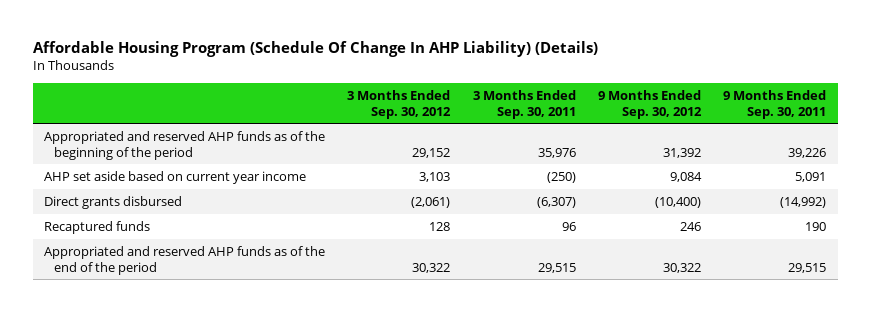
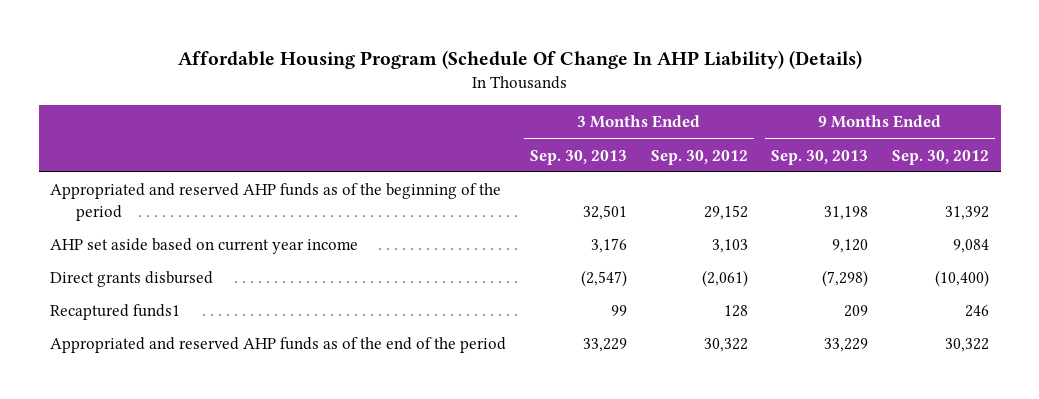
- | 3 Months Ended Sep. 30, 2012 | 3 Months Ended Sep. 30, 2011 | 9 Months Ended Sep. 30, 2012 | 9 Months Ended Sep. 30, 2011
+ | 3 Months Ended Sep. 30, 2013 | 3 Months Ended Sep. 30, 2012 | 9 Months Ended Sep. 30, 2013 | 9 Months Ended Sep. 30, 2012
- Recaptured funds | 128 | 96 | 246 | 190
+ Recaptured funds1 | 99 | 128 | 209 | 246

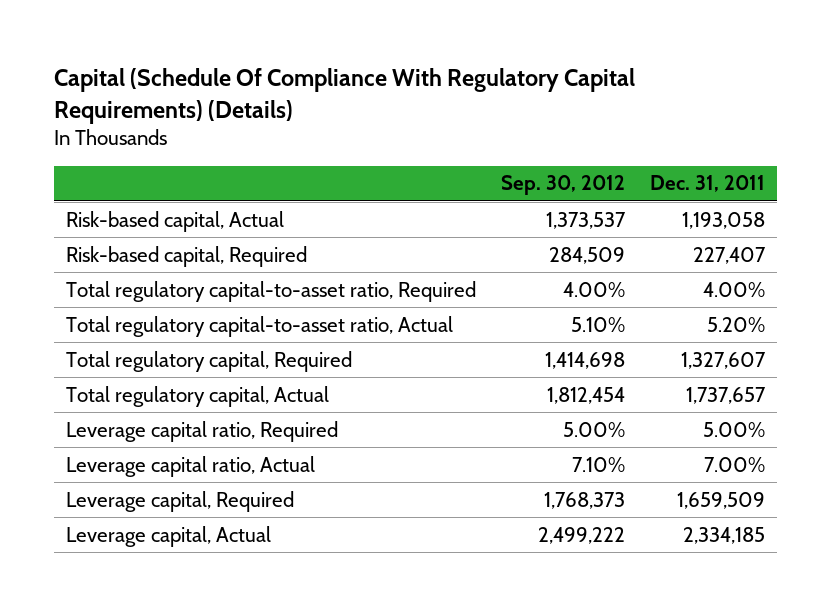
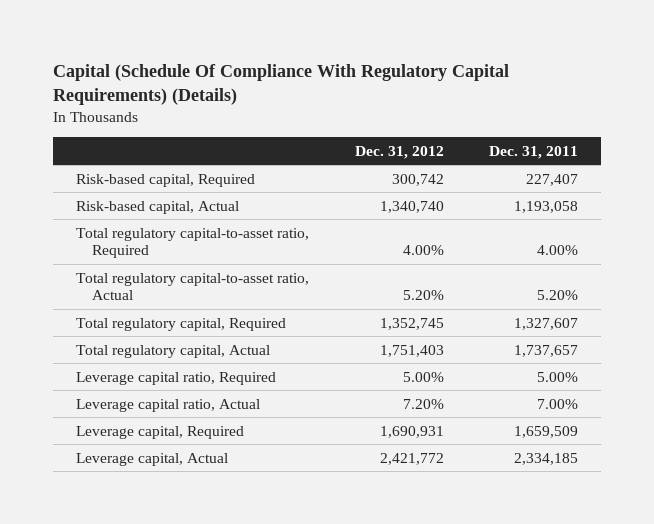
- | Sep. 30, 2012 | Dec. 31, 2011
+ | Dec. 31, 2012 | Dec. 31, 2011
moved down: Risk-based capital, Actual | 1,340,740 | 1,193,058

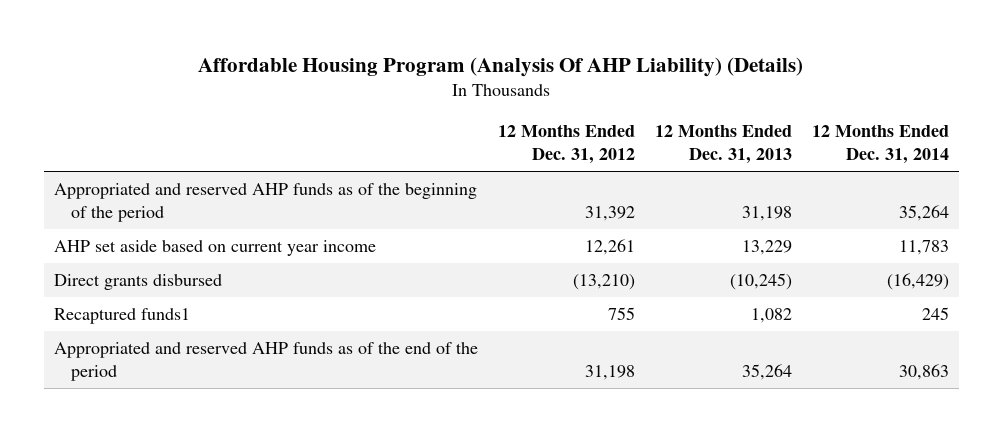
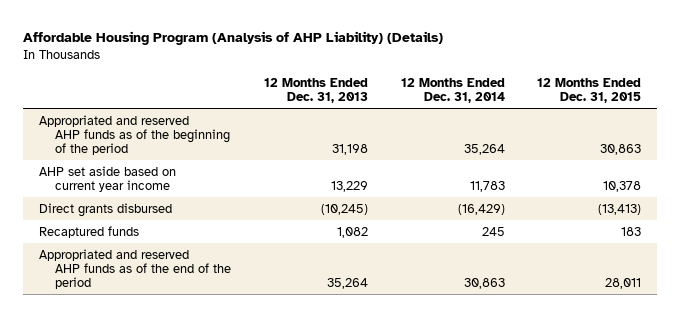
- Affordable Housing Program (Analysis Of AHP Liability) (Details)
+ Affordable Housing Program (Analysis of AHP Liability) (Details)
- | 12 Months Ended Dec. 31, 2012 | 12 Months Ended Dec. 31, 2013 | 12 Months Ended Dec. 31, 2014
+ | 12 Months Ended Dec. 31, 2013 | 12 Months Ended Dec. 31, 2014 | 12 Months Ended Dec. 31, 2015
- Recaptured funds1 | 755 | 1,082 | 245
+ Recaptured funds | 1,082 | 245 | 183

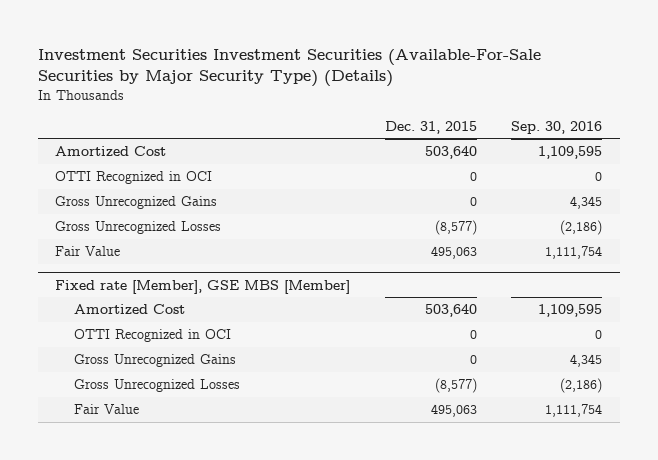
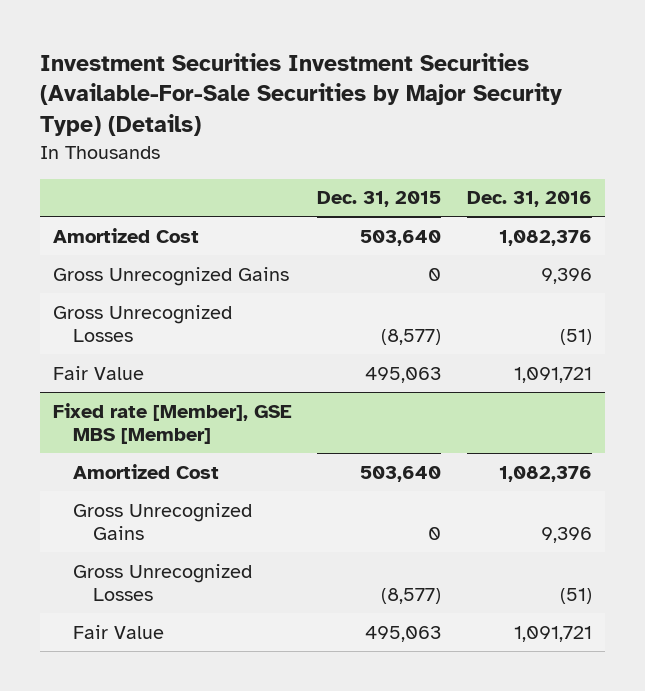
- | Dec. 31, 2015 | Sep. 30, 2016
+ | Dec. 31, 2015 | Dec. 31, 2016
- OTTI Recognized in OCI | 0 | 0
@ Fixed rate [Member], GSE MBS [Member]
- OTTI Recognized in OCI | 0 | 0

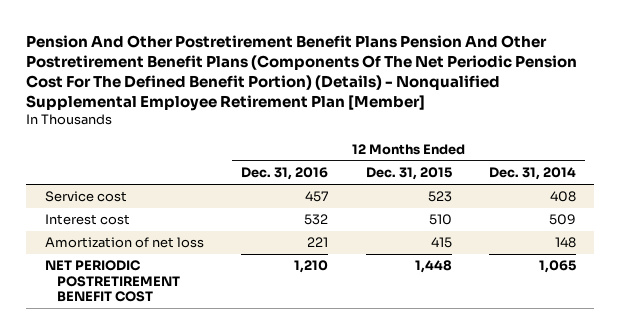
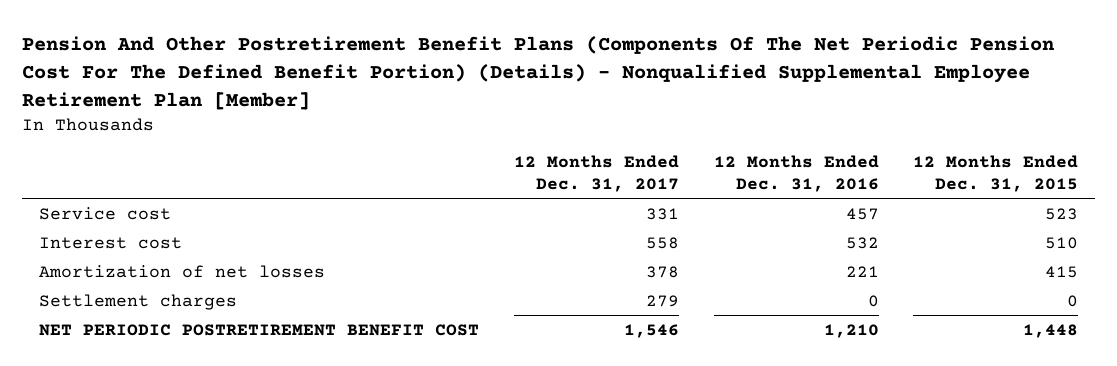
- Pension And Other Postretirement Benefit Plans Pension And Other Postretirement Benefit Plans (Components Of The Net Periodic Pension Cost For The Defined Benefit Portion) (Details) - Nonqualified Supplemental Employee Retirement Plan [Member]
+ Pension And Other Postretirement Benefit Plans (Components Of The Net Periodic Pension Cost For The Defined Benefit Portion) (Details) - Nonqualified Supplemental Employee Retirement Plan [Member]
- | 12 Months Ended Dec. 31, 2016 | 12 Months Ended Dec. 31, 2015 | 12 Months Ended Dec. 31, 2014
+ | 12 Months Ended Dec. 31, 2017 | 12 Months Ended Dec. 31, 2016 | 12 Months Ended Dec. 31, 2015
- Amortization of net loss | 221 | 415 | 148
+ Amortization of net losses | 378 | 221 | 415
+ Settlement charges | 279 | 0 | 0

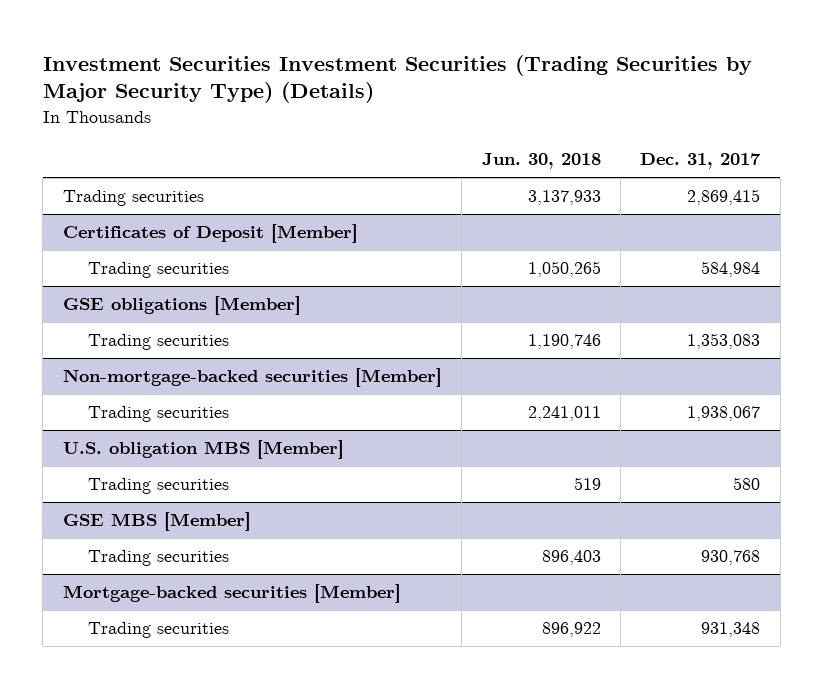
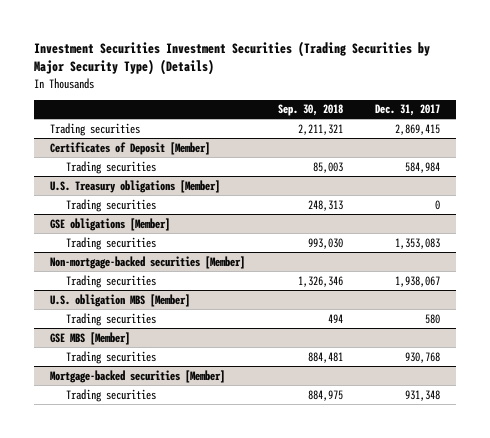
- | Jun. 30, 2018 | Dec. 31, 2017
+ | Sep. 30, 2018 | Dec. 31, 2017
+ U.S. Treasury obligations [Member]
+ Trading securities | 248,313 | 0

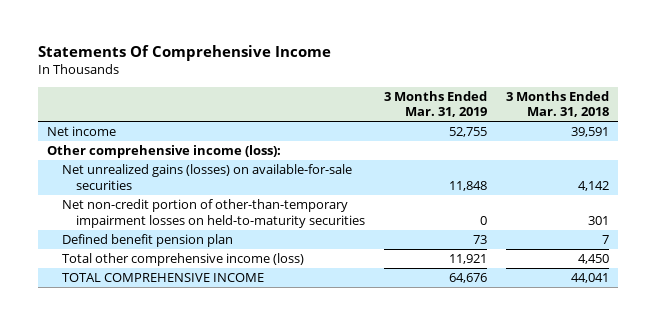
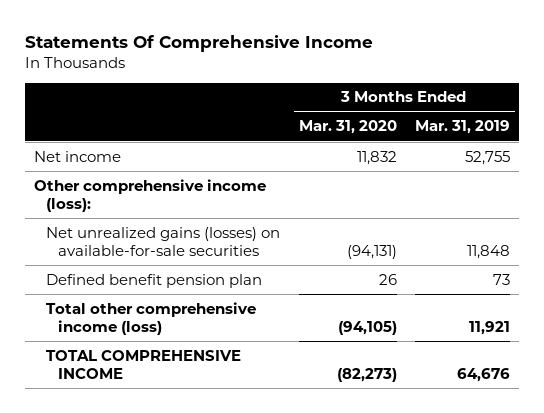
- | 3 Months Ended Mar. 31, 2019 | 3 Months Ended Mar. 31, 2018
+ | 3 Months Ended Mar. 31, 2020 | 3 Months Ended Mar. 31, 2019
- Net non-credit portion of other-than-temporary impairment losses on held-to-maturity securities | 0 | 301

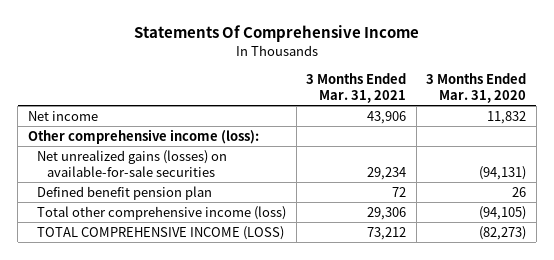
- | 3 Months Ended Mar. 31, 2020 | 3 Months Ended Mar. 31, 2019
+ | 3 Months Ended Mar. 31, 2021 | 3 Months Ended Mar. 31, 2020
- TOTAL COMPREHENSIVE INCOME | (82,273) | 64,676
+ TOTAL COMPREHENSIVE INCOME (LOSS) | 73,212 | (82,273)

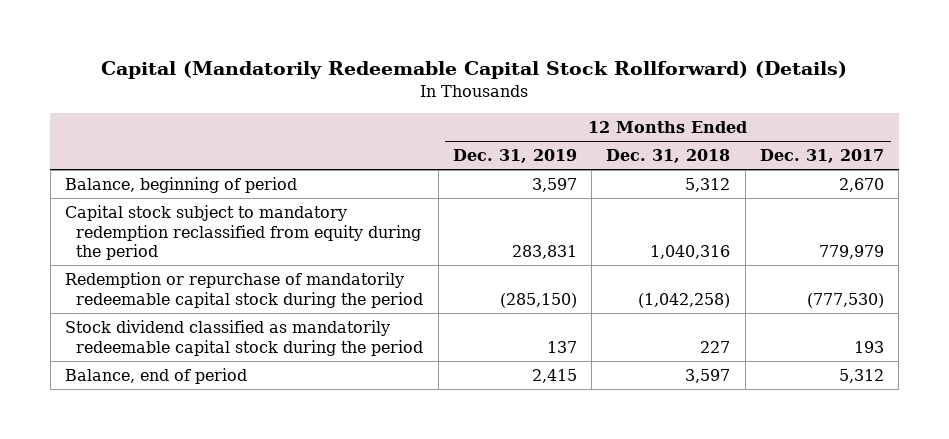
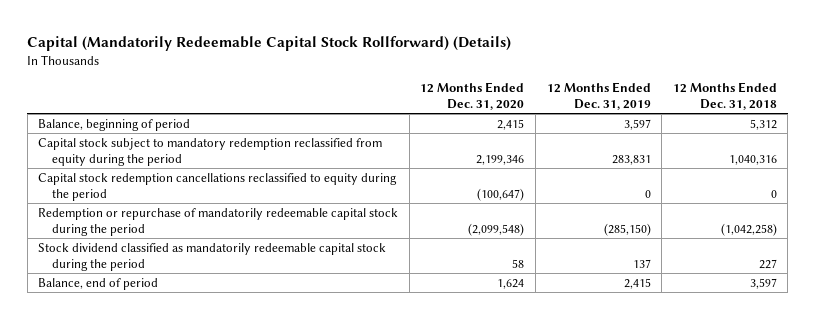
- | 12 Months Ended Dec. 31, 2019 | 12 Months Ended Dec. 31, 2018 | 12 Months Ended Dec. 31, 2017
+ | 12 Months Ended Dec. 31, 2020 | 12 Months Ended Dec. 31, 2019 | 12 Months Ended Dec. 31, 2018
+ Capital stock redemption cancellations reclassified to equity during the period | (100,647) | 0 | 0

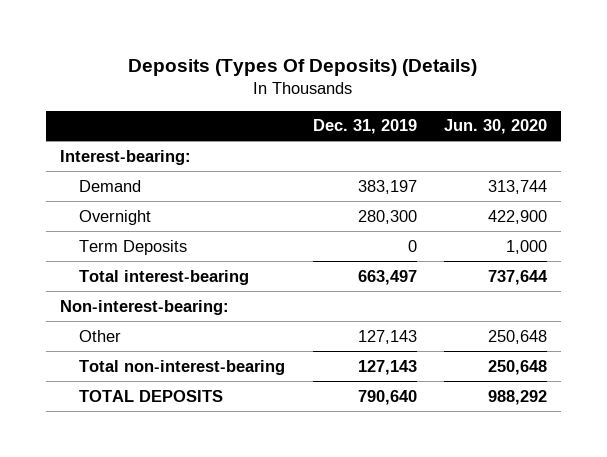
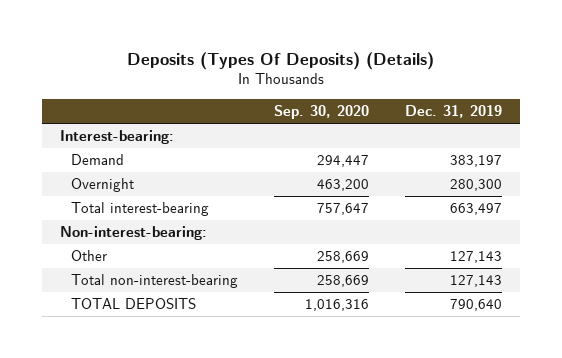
- | Dec. 31, 2019 | Jun. 30, 2020
+ | Sep. 30, 2020 | Dec. 31, 2019
- Term Deposits | 0 | 1,000

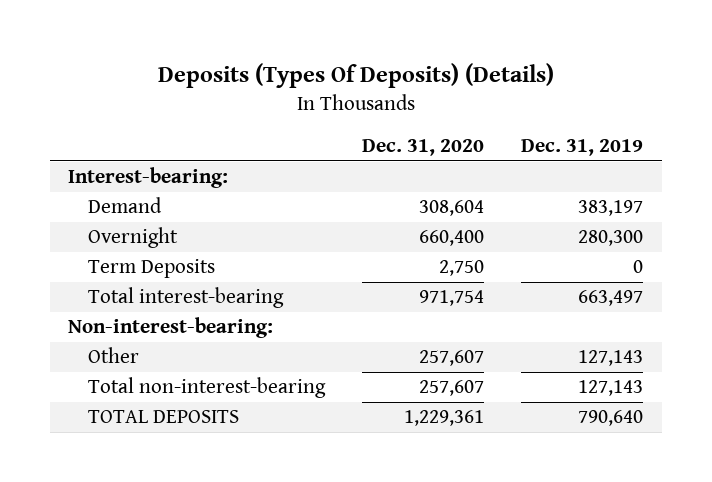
- | Sep. 30, 2020 | Dec. 31, 2019
+ | Dec. 31, 2020 | Dec. 31, 2019
+ Term Deposits | 2,750 | 0

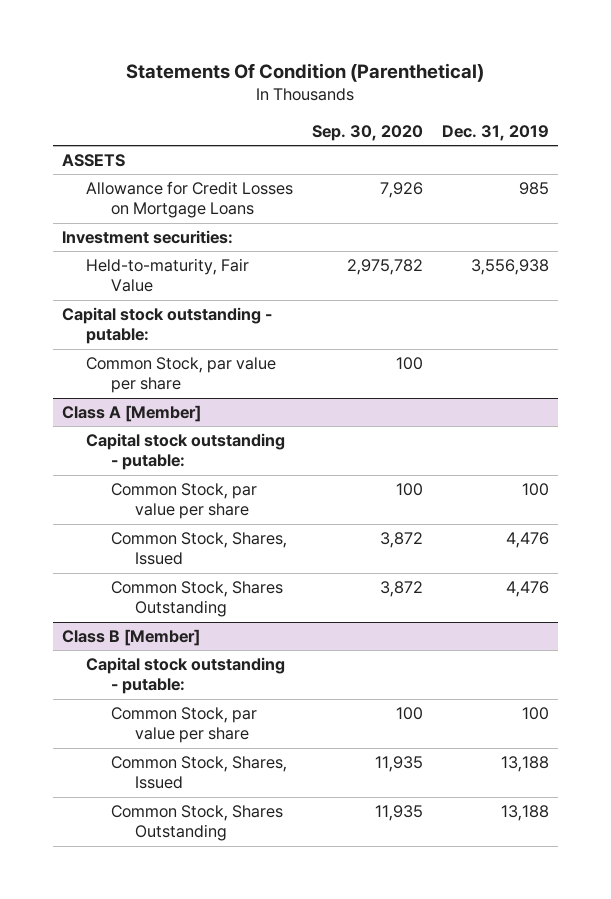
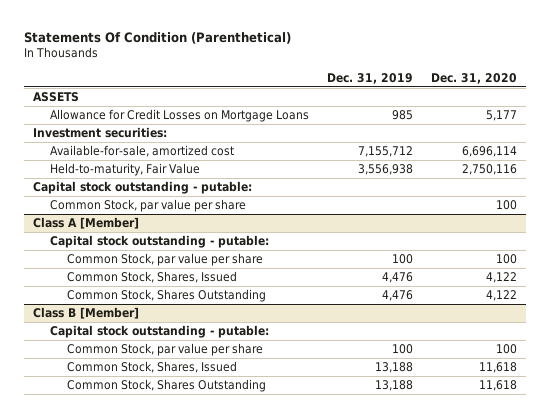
- | Sep. 30, 2020 | Dec. 31, 2019
+ | Dec. 31, 2019 | Dec. 31, 2020
+ Available-for-sale, amortized cost | 7,155,712 | 6,696,114

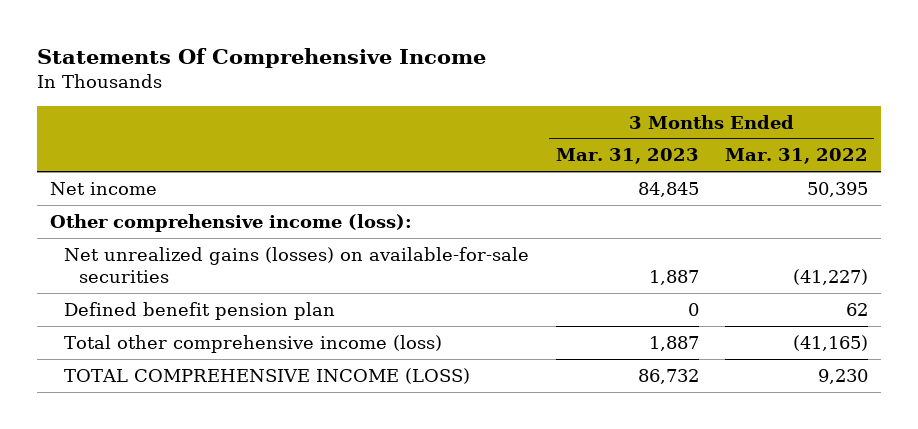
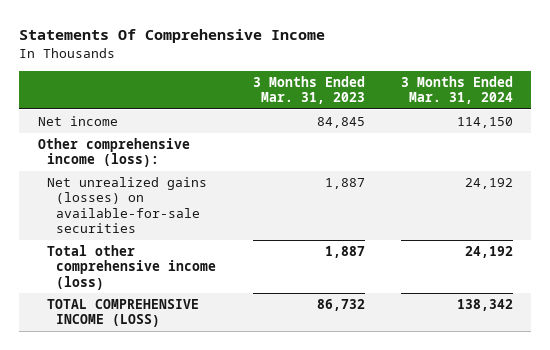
- | 3 Months Ended Mar. 31, 2023 | 3 Months Ended Mar. 31, 2022
+ | 3 Months Ended Mar. 31, 2023 | 3 Months Ended Mar. 31, 2024
- Defined benefit pension plan | 0 | 62

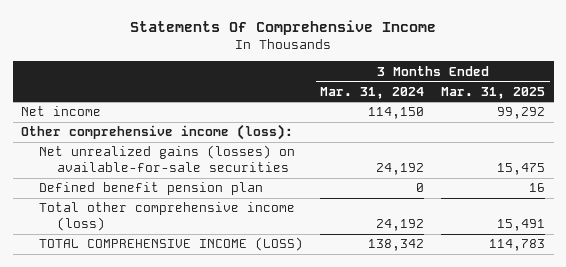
- | 3 Months Ended Mar. 31, 2023 | 3 Months Ended Mar. 31, 2024
+ | 3 Months Ended Mar. 31, 2024 | 3 Months Ended Mar. 31, 2025
+ Defined benefit pension plan | 0 | 16

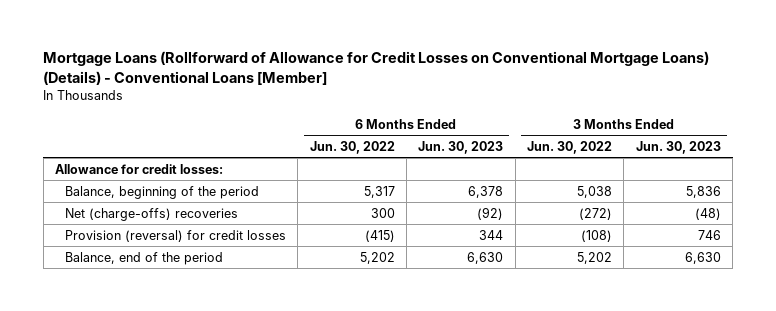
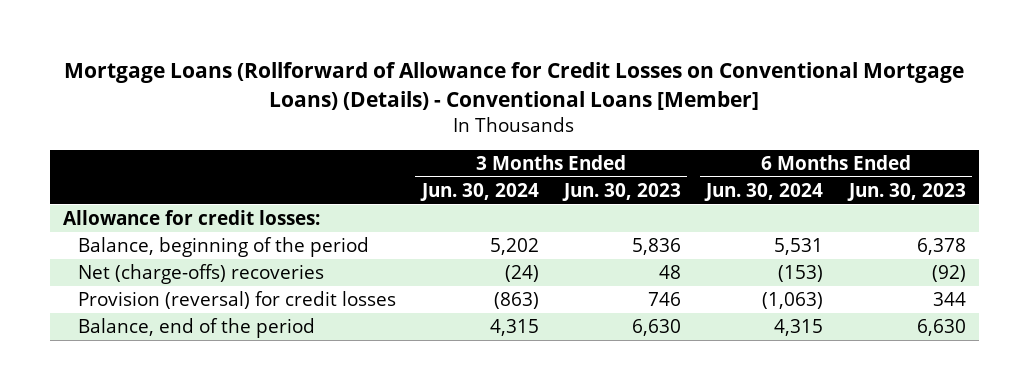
- | 6 Months Ended Jun. 30, 2022 | 6 Months Ended Jun. 30, 2023 | 3 Months Ended Jun. 30, 2022 | 3 Months Ended Jun. 30, 2023
+ | 3 Months Ended Jun. 30, 2024 | 3 Months Ended Jun. 30, 2023 | 6 Months Ended Jun. 30, 2024 | 6 Months Ended Jun. 30, 2023
- Net (charge-offs) recoveries | 300 | (92) | (272) | (48)
+ Net (charge-offs) recoveries | (24) | 48 | (153) | (92)

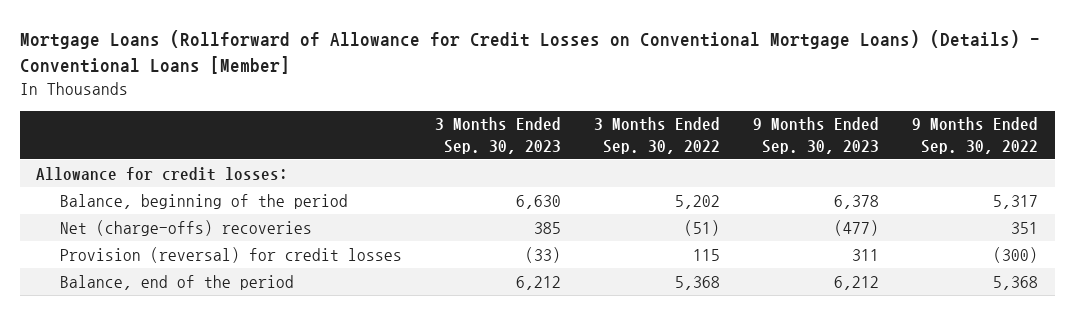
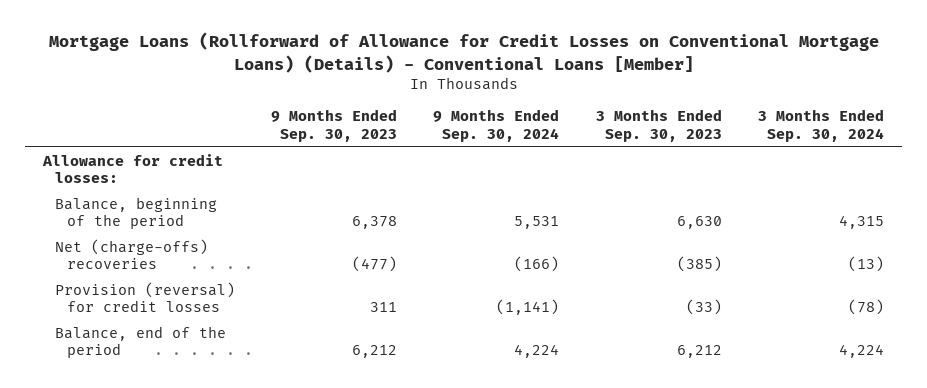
- | 3 Months Ended Sep. 30, 2023 | 3 Months Ended Sep. 30, 2022 | 9 Months Ended Sep. 30, 2023 | 9 Months Ended Sep. 30, 2022
+ | 9 Months Ended Sep. 30, 2023 | 9 Months Ended Sep. 30, 2024 | 3 Months Ended Sep. 30, 2023 | 3 Months Ended Sep. 30, 2024
- Net (charge-offs) recoveries | 385 | (51) | (477) | 351
+ Net (charge-offs) recoveries | (477) | (166) | (385) | (13)

